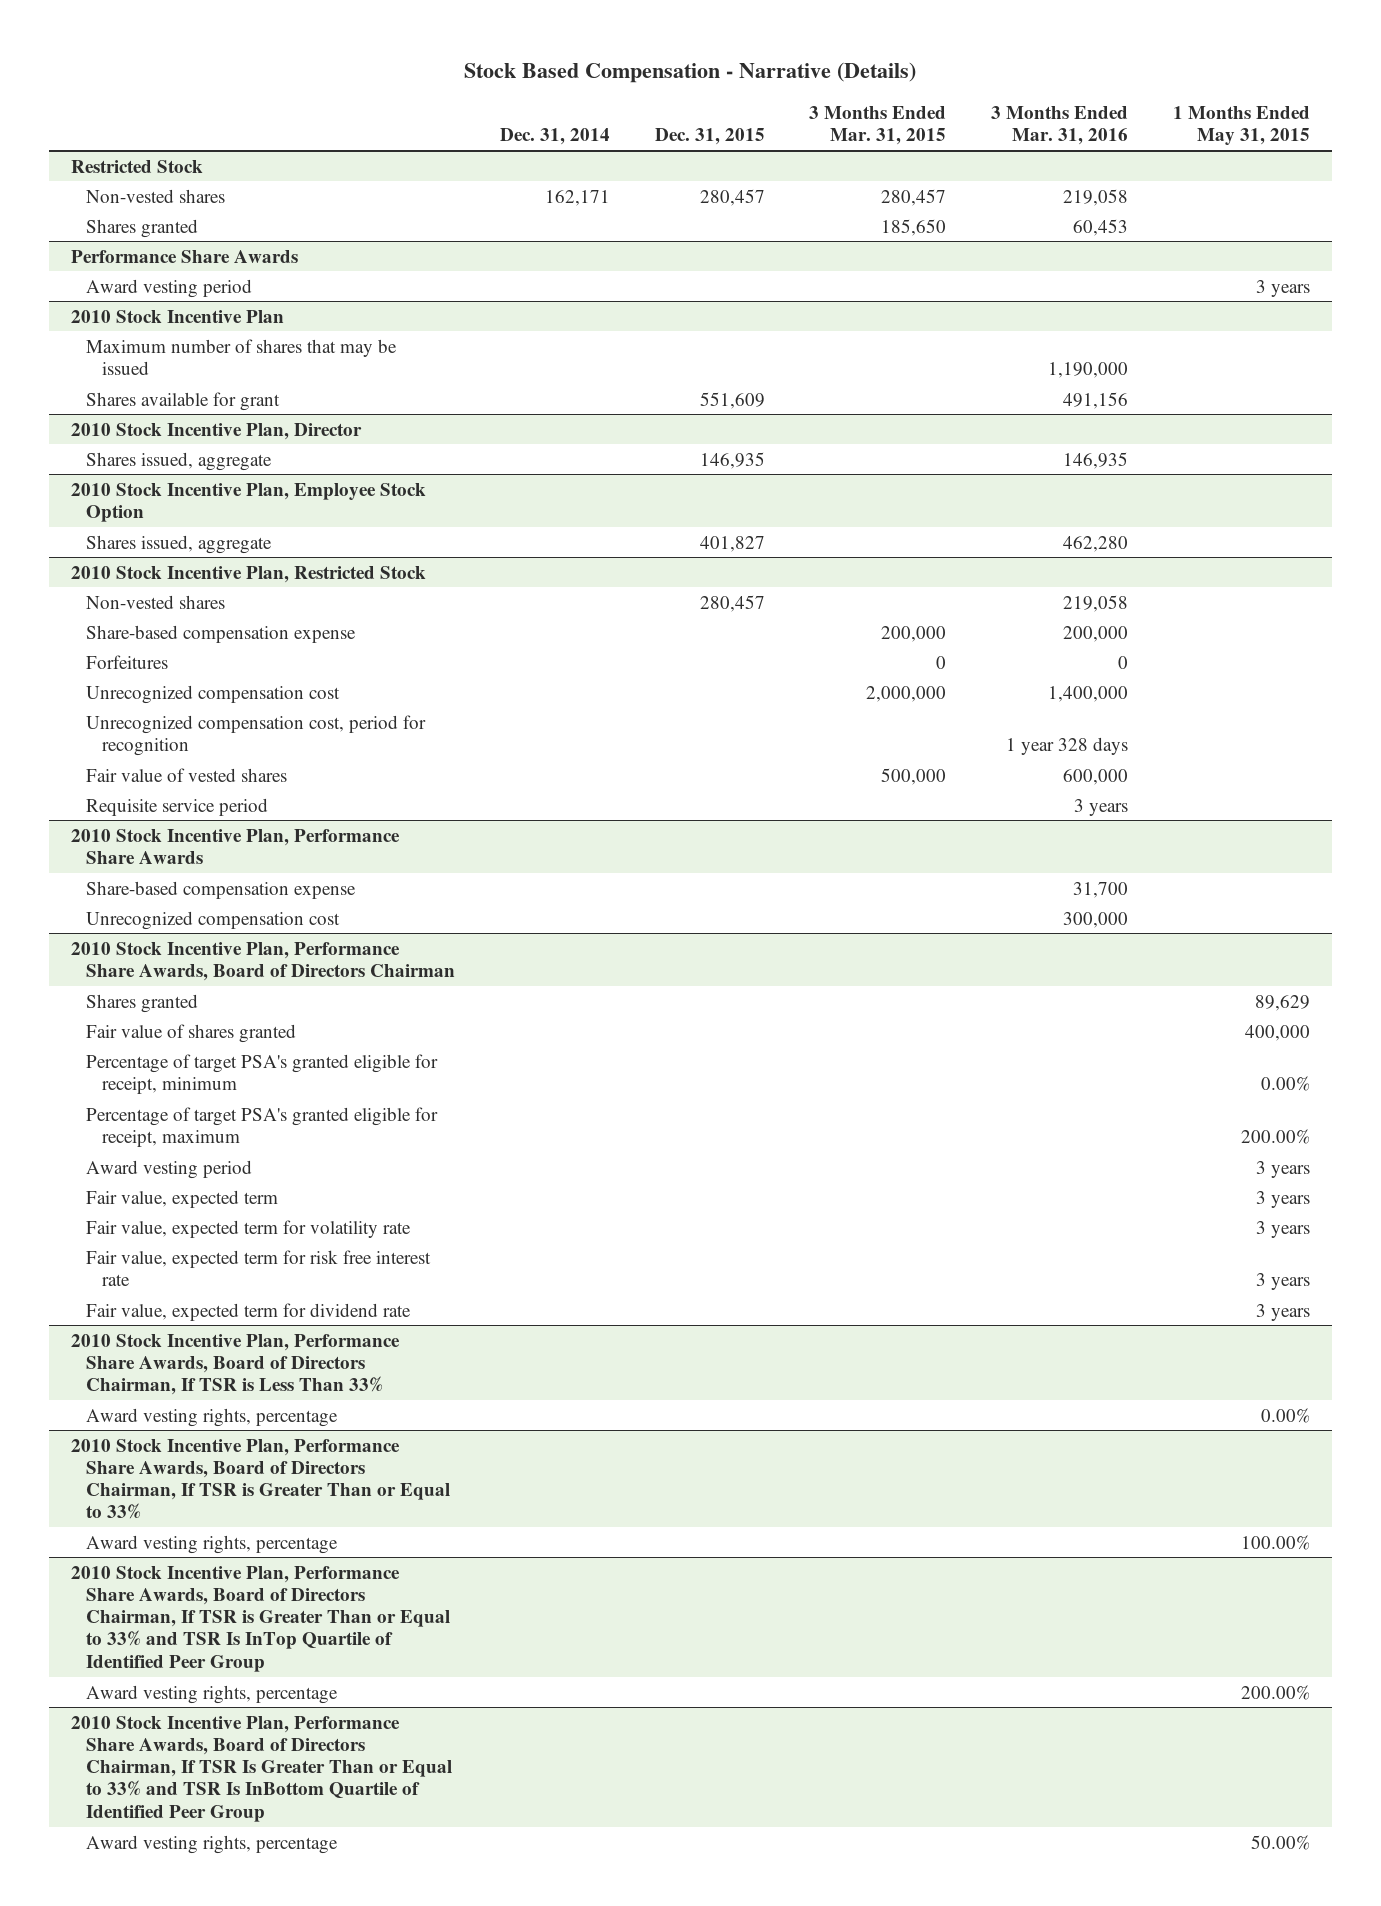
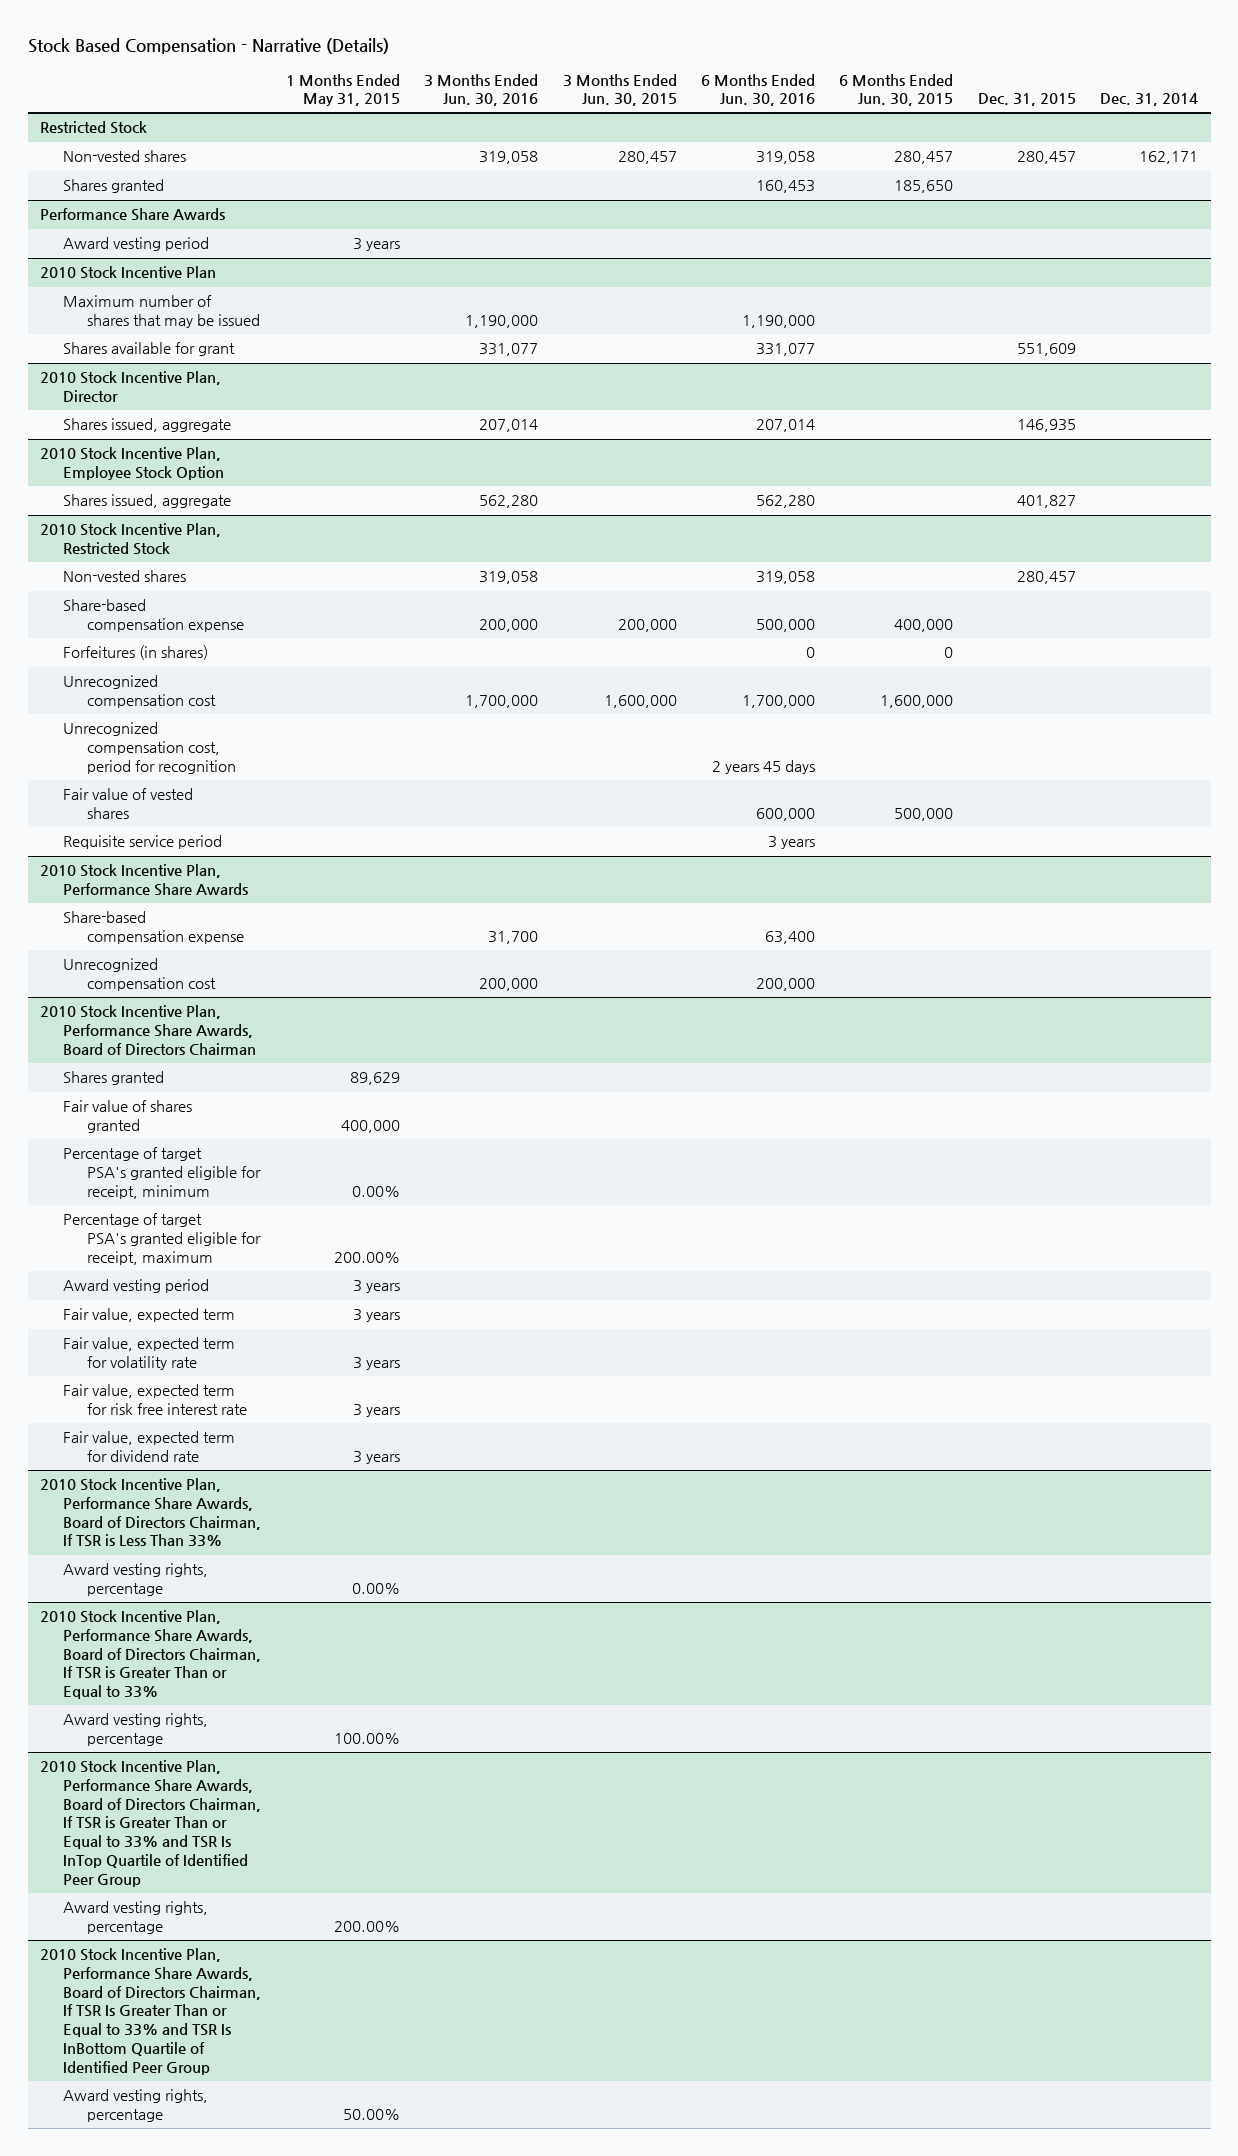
- | Dec. 31, 2014 | Dec. 31, 2015 | 3 Months Ended Mar. 31, 2015 | 3 Months Ended Mar. 31, 2016 | 1 Months Ended May 31, 2015
+ | 1 Months Ended May 31, 2015 | 3 Months Ended Jun. 30, 2016 | 3 Months Ended Jun. 30, 2015 | 6 Months Ended Jun. 30, 2016 | 6 Months Ended Jun. 30, 2015 | Dec. 31, 2015 | Dec. 31, 2014
@ 2010 Stock Incentive Plan, Restricted Stock
- Forfeitures | | | 0 | 0 |
+ Forfeitures (in shares) | | | | 0 | 0 | |

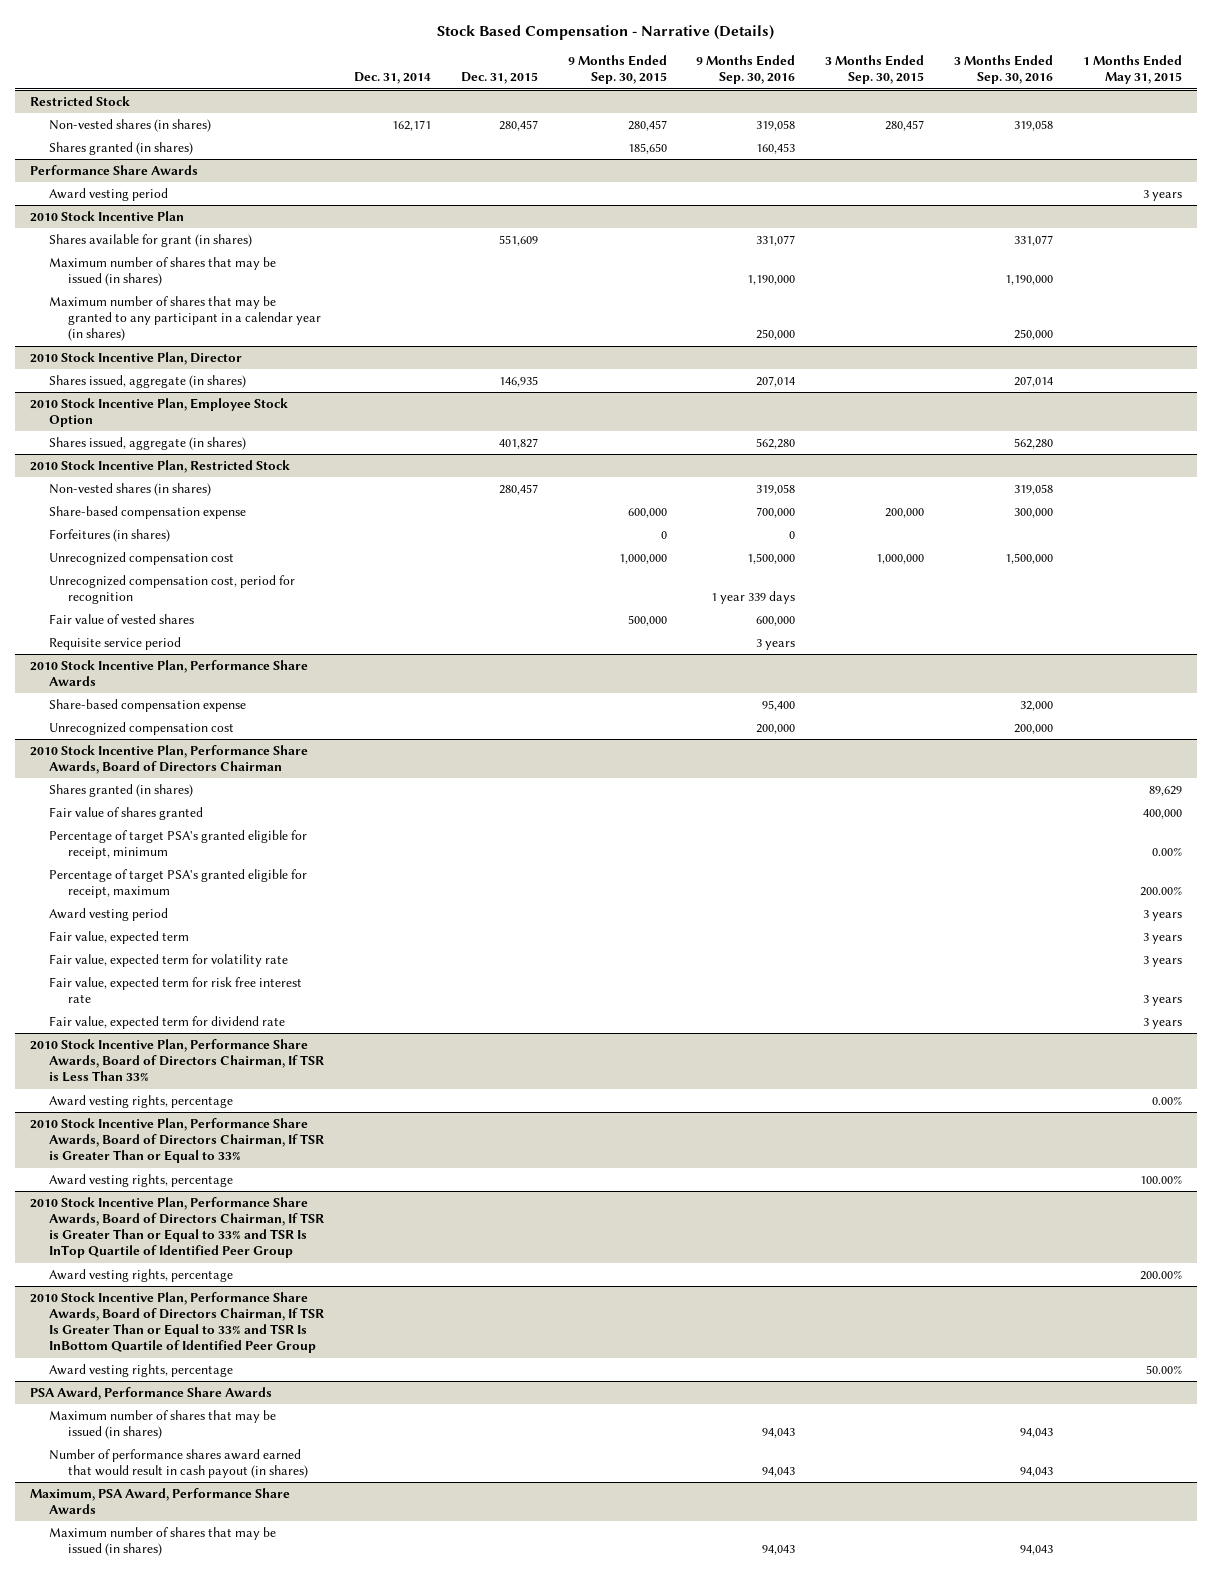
- | 1 Months Ended May 31, 2015 | 3 Months Ended Jun. 30, 2016 | 3 Months Ended Jun. 30, 2015 | 6 Months Ended Jun. 30, 2016 | 6 Months Ended Jun. 30, 2015 | Dec. 31, 2015 | Dec. 31, 2014
+ | Dec. 31, 2014 | Dec. 31, 2015 | 9 Months Ended Sep. 30, 2015 | 9 Months Ended Sep. 30, 2016 | 3 Months Ended Sep. 30, 2015 | 3 Months Ended Sep. 30, 2016 | 1 Months Ended May 31, 2015
@ Restricted Stock
- Non-vested shares | | 319,058 | 280,457 | 319,058 | 280,457 | 280,457 | 162,171
- Shares granted | | | | 160,453 | 185,650 | |
+ Non-vested shares (in shares) | 162,171 | 280,457 | 280,457 | 319,058 | 280,457 | 319,058 |
+ Shares granted (in shares) | | | 185,650 | 160,453 | | |
@ 2010 Stock Incentive Plan
- Maximum number of shares that may be issued | | 1,190,000 | | 1,190,000 | | |
- Shares available for grant | | 331,077 | | 331,077 | | 551,609 |
+ Shares available for grant (in shares) | | 551,609 | | 331,077 | | 331,077 |
+ Maximum number of shares that may be issued (in shares) | | | | 1,190,000 | | 1,190,000 |
+ Maximum number of shares that may be granted to any participant in a calendar year (in shares) | | | | 250,000 | | 250,000 |
@ 2010 Stock Incentive Plan, Director
- Shares issued, aggregate | | 207,014 | | 207,014 | | 146,935 |
+ Shares issued, aggregate (in shares) | | 146,935 | | 207,014 | | 207,014 |
@ 2010 Stock Incentive Plan, Employee Stock Option
- Shares issued, aggregate | | 562,280 | | 562,280 | | 401,827 |
+ Shares issued, aggregate (in shares) | | 401,827 | | 562,280 | | 562,280 |
@ 2010 Stock Incentive Plan, Restricted Stock
- Non-vested shares | | 319,058 | | 319,058 | | 280,457 |
+ Non-vested shares (in shares) | | 280,457 | | 319,058 | | 319,058 |
@ 2010 Stock Incentive Plan, Performance Share Awards, Board of Directors Chairman
- Shares granted | 89,629 | | | | | |
+ Shares granted (in shares) | | | | | | | 89,629
+ PSA Award, Performance Share Awards
+ Maximum number of shares that may be issued (in shares) | | | | 94,043 | | 94,043 |
+ Number of performance shares award earned that would result in cash payout (in shares) | | | | 94,043 | | 94,043 |
+ Maximum, PSA Award, Performance Share Awards
+ Maximum number of shares that may be issued (in shares) | | | | 94,043 | | 94,043 |

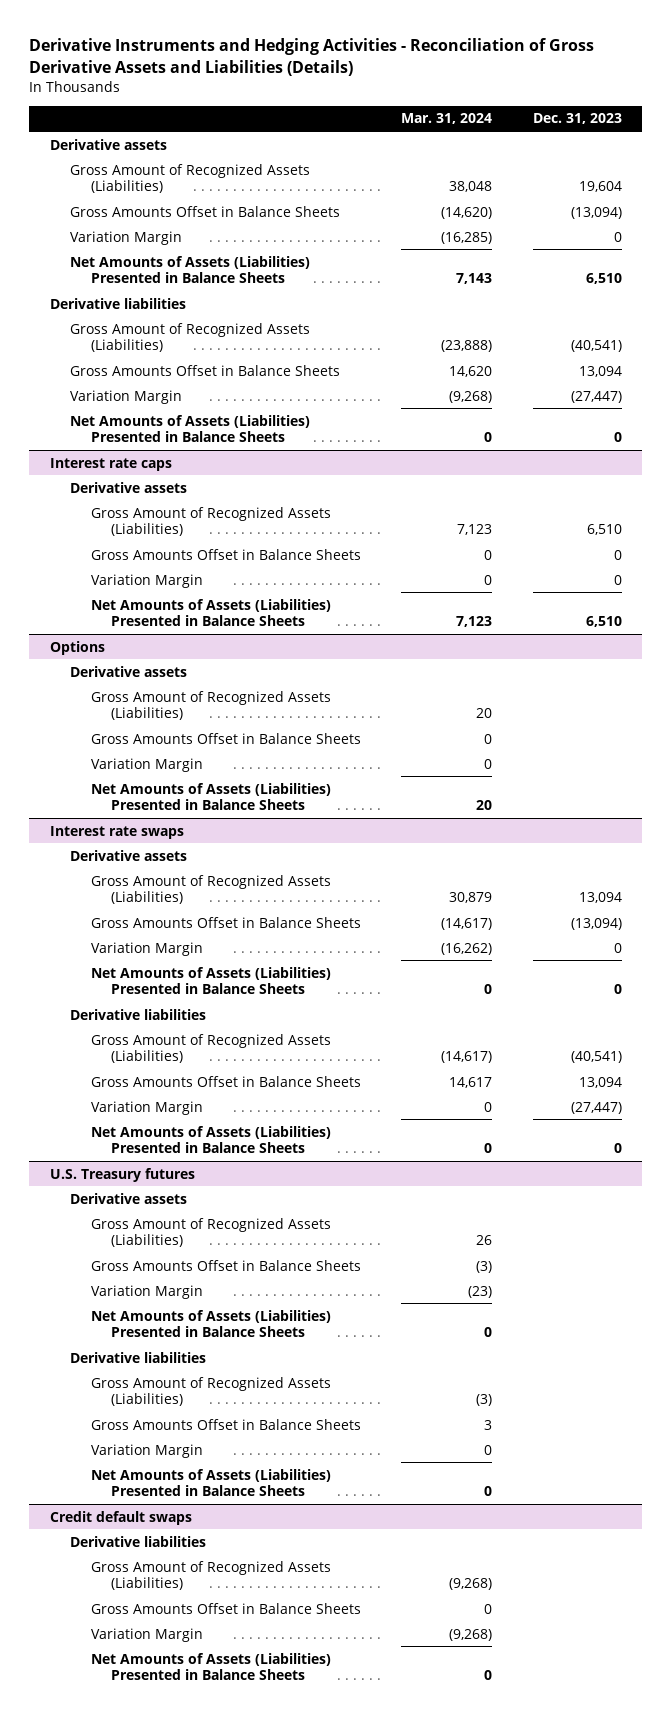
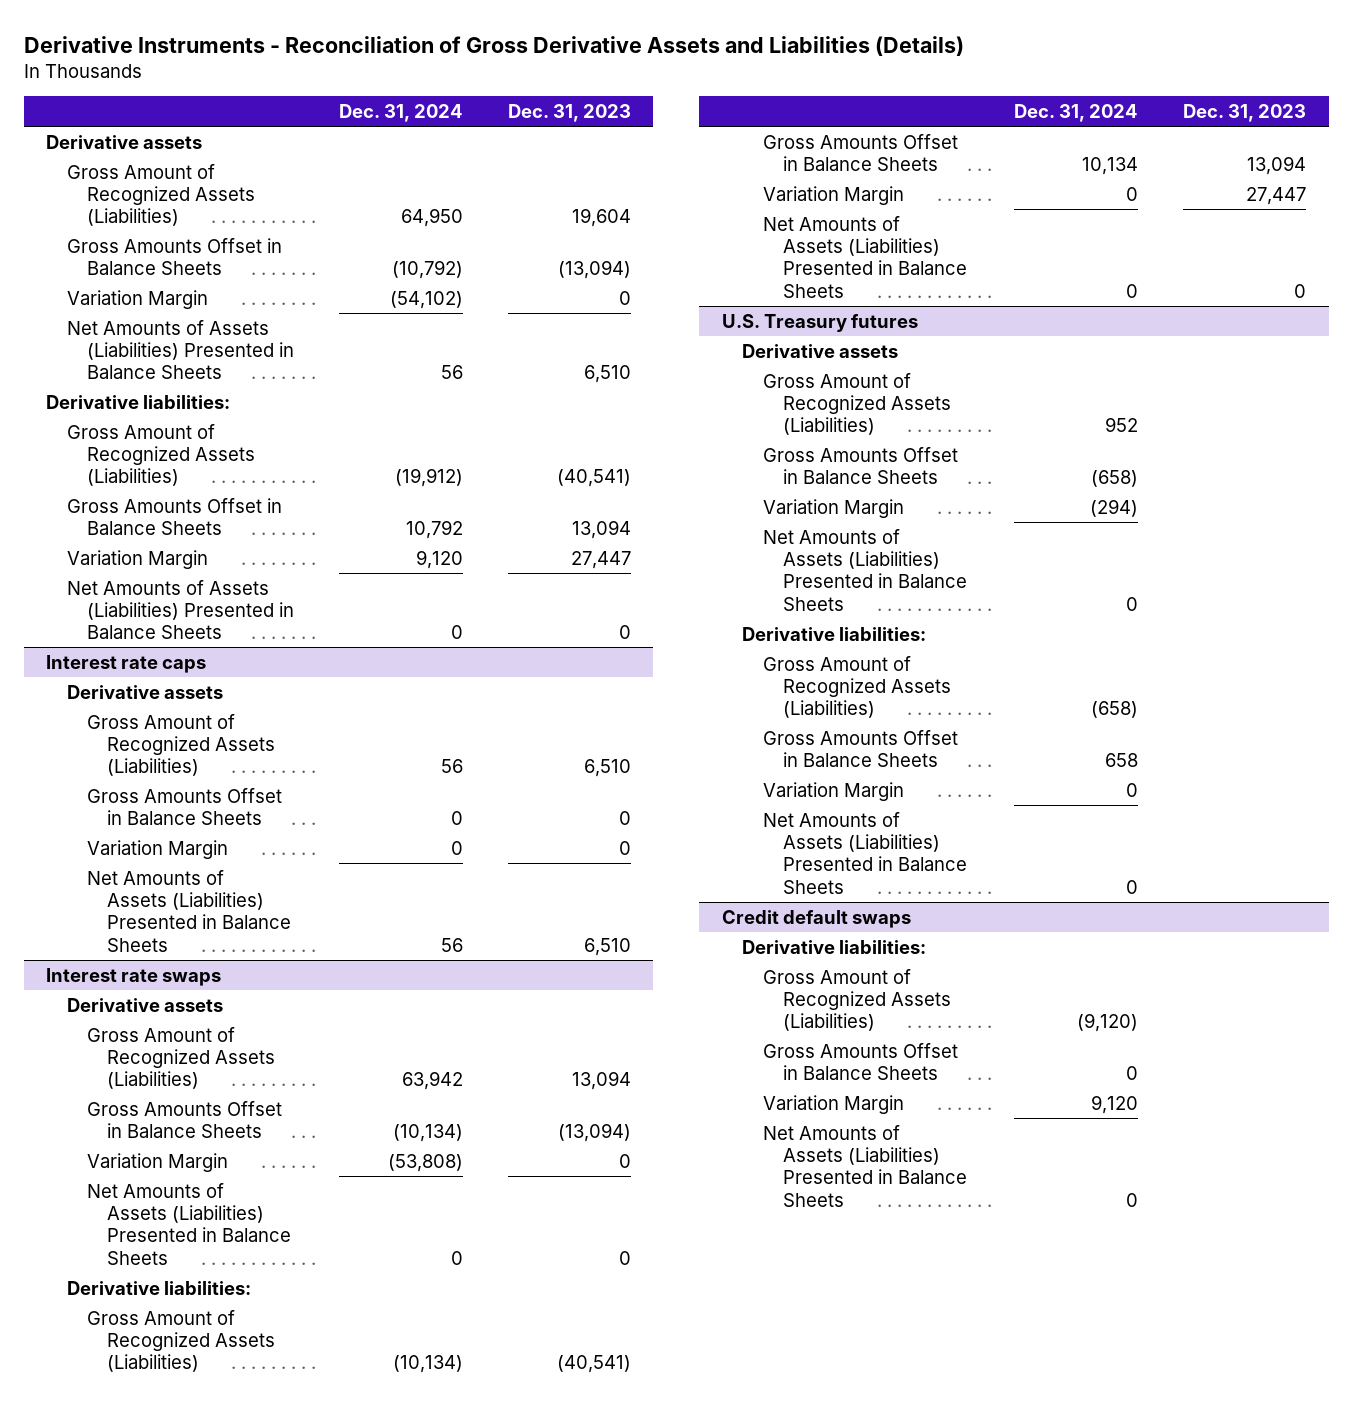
- Derivative Instruments and Hedging Activities - Reconciliation of Gross Derivative Assets and Liabilities (Details)
+ Derivative Instruments - Reconciliation of Gross Derivative Assets and Liabilities (Details)
- | Mar. 31, 2024 | Dec. 31, 2023
+ | Dec. 31, 2024 | Dec. 31, 2023
- Derivative liabilities
+ Derivative liabilities:
- Variation Margin | (9,268) | (27,447)
+ Variation Margin | 9,120 | 27,447
- Options
- Derivative assets
- Gross Amount of Recognized Assets (Liabilities) | 20 |
- Gross Amounts Offset in Balance Sheets | 0 |
- Variation Margin | 0 |
- Net Amounts of Assets (Liabilities) Presented in Balance Sheets | 20 |
@ Interest rate swaps
- Derivative liabilities
+ Derivative liabilities:
- Variation Margin | 0 | (27,447)
+ Variation Margin | 0 | 27,447
@ U.S. Treasury futures
- Derivative liabilities
+ Derivative liabilities:
@ Credit default swaps
- Derivative liabilities
+ Derivative liabilities:

